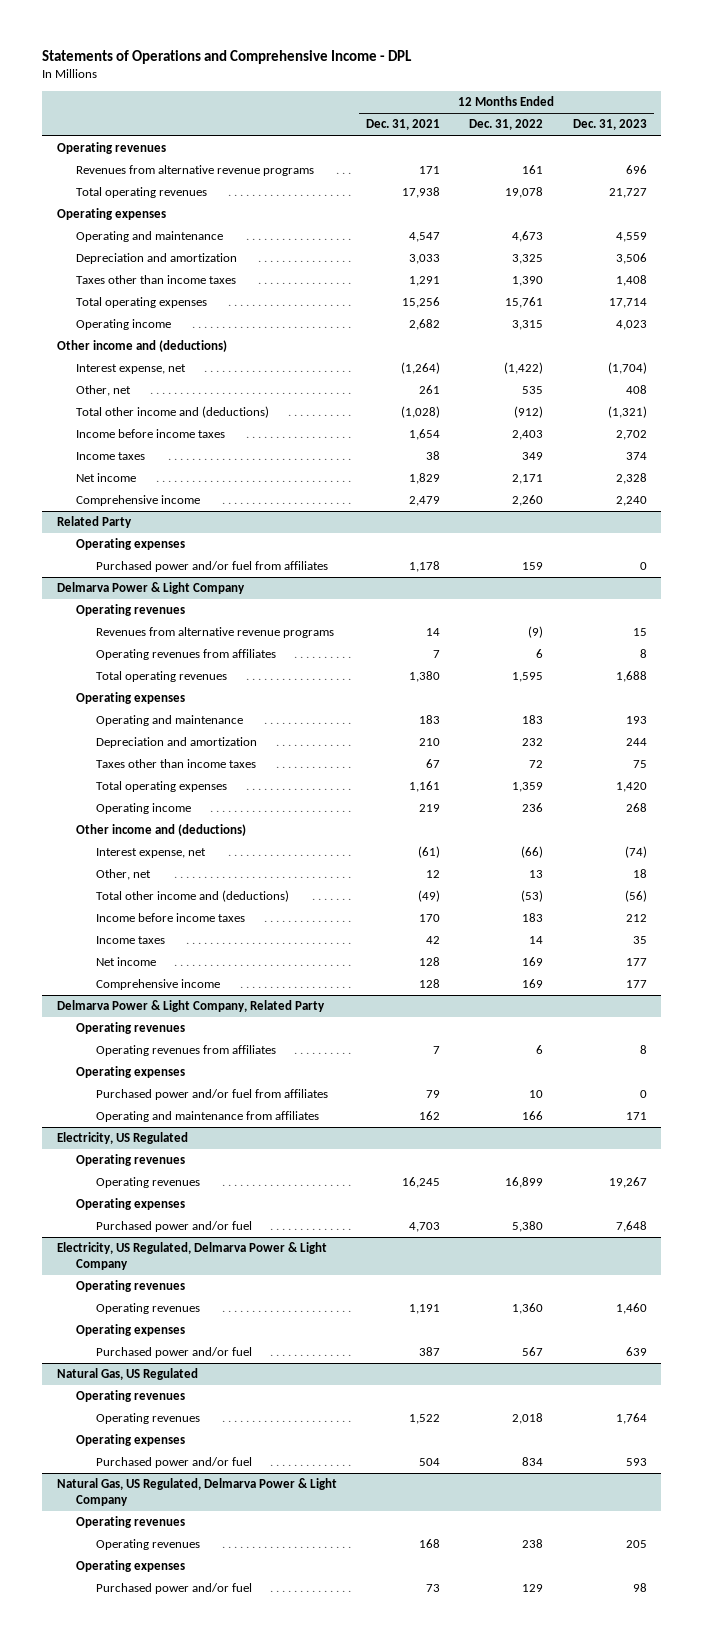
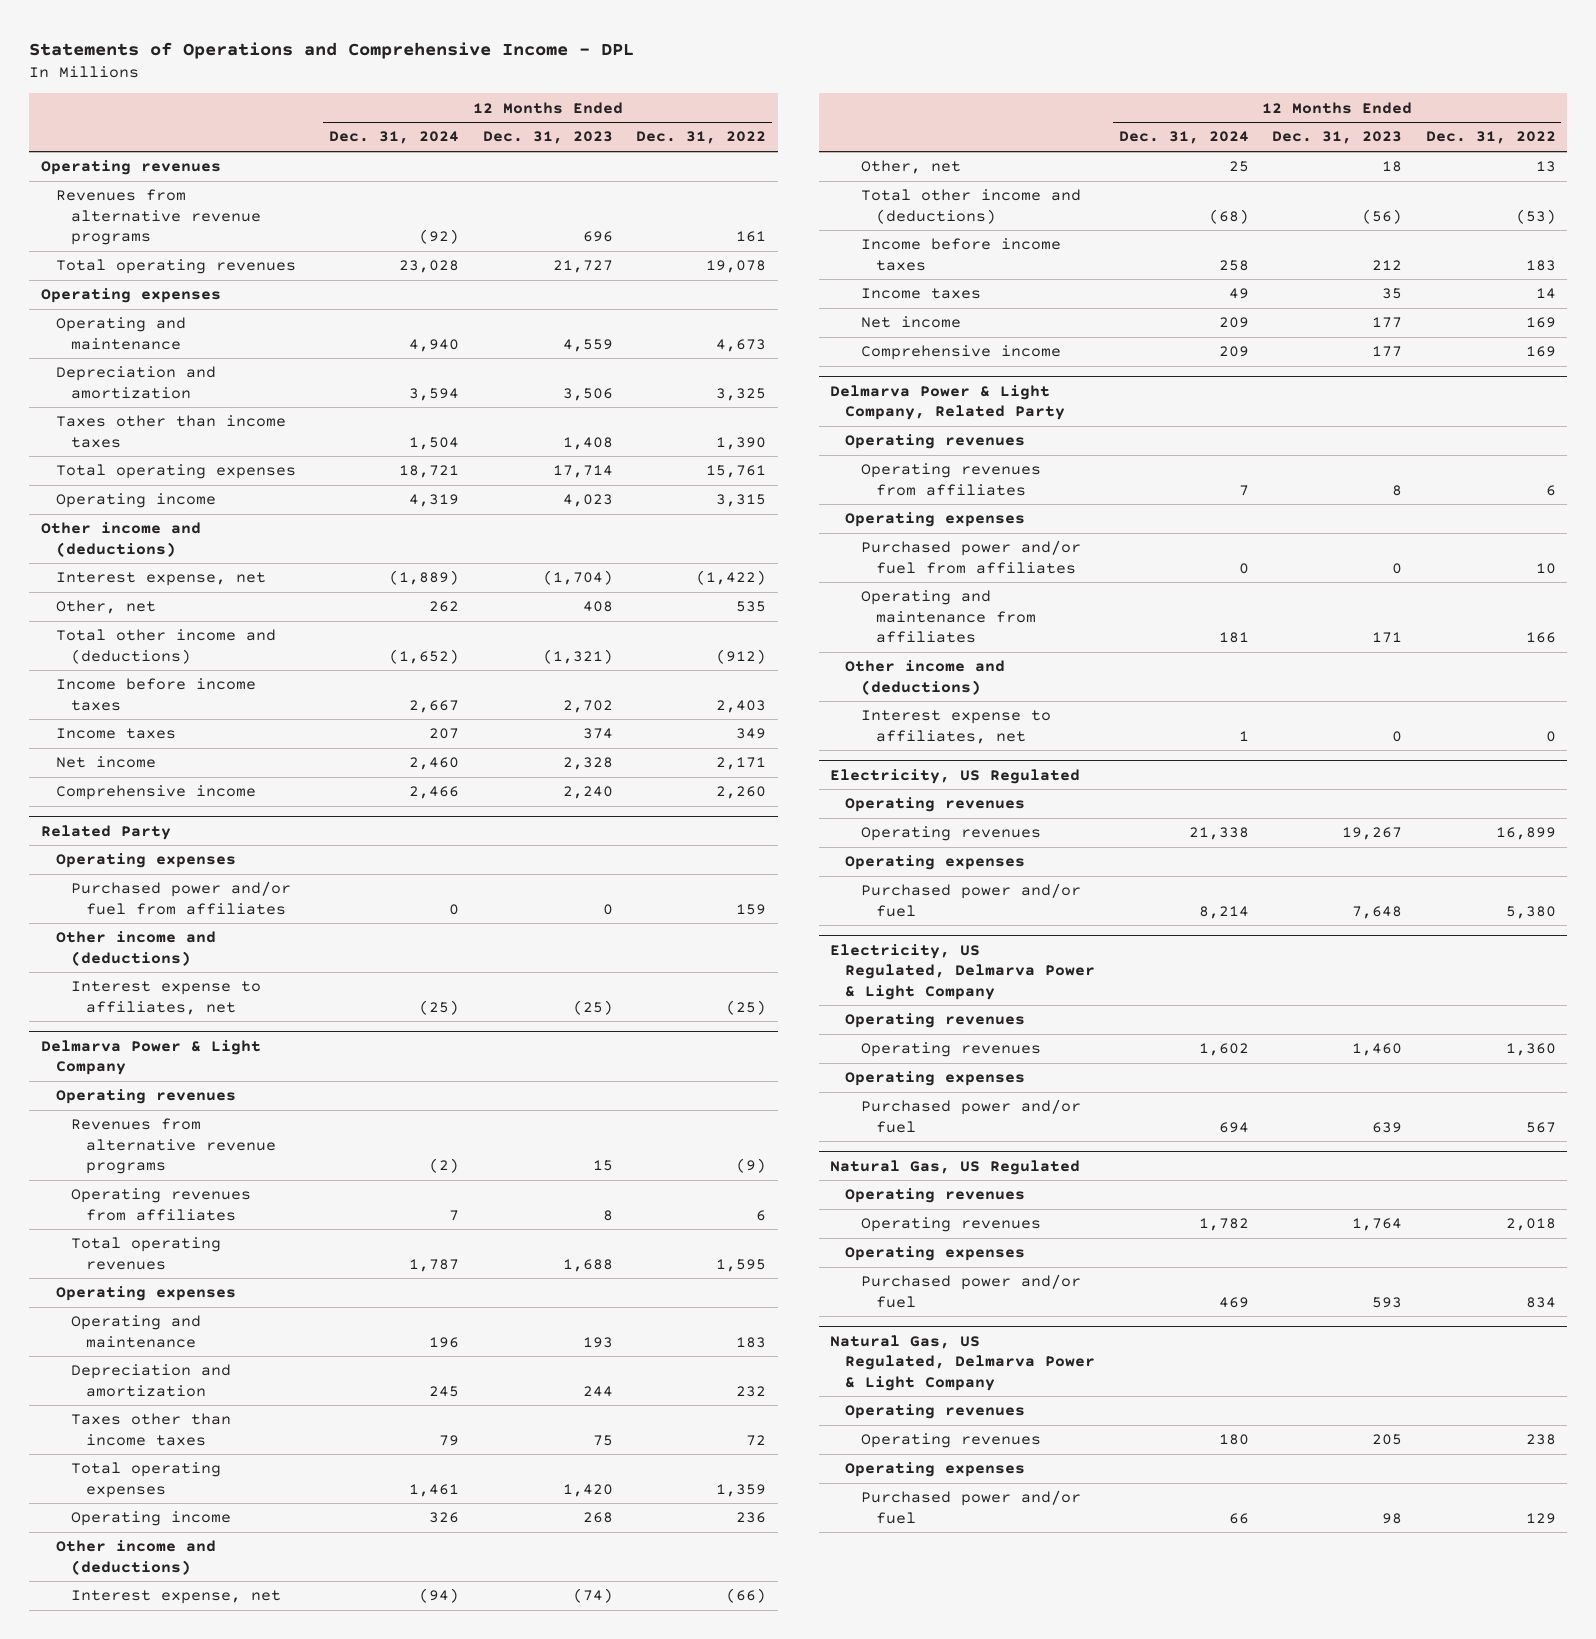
- | 12 Months Ended Dec. 31, 2021 | 12 Months Ended Dec. 31, 2022 | 12 Months Ended Dec. 31, 2023
+ | 12 Months Ended Dec. 31, 2024 | 12 Months Ended Dec. 31, 2023 | 12 Months Ended Dec. 31, 2022
@ Related Party
+ Other income and (deductions)
+ Interest expense to affiliates, net | (25) | (25) | (25)
@ Delmarva Power & Light Company, Related Party
+ Other income and (deductions)
+ Interest expense to affiliates, net | 1 | 0 | 0

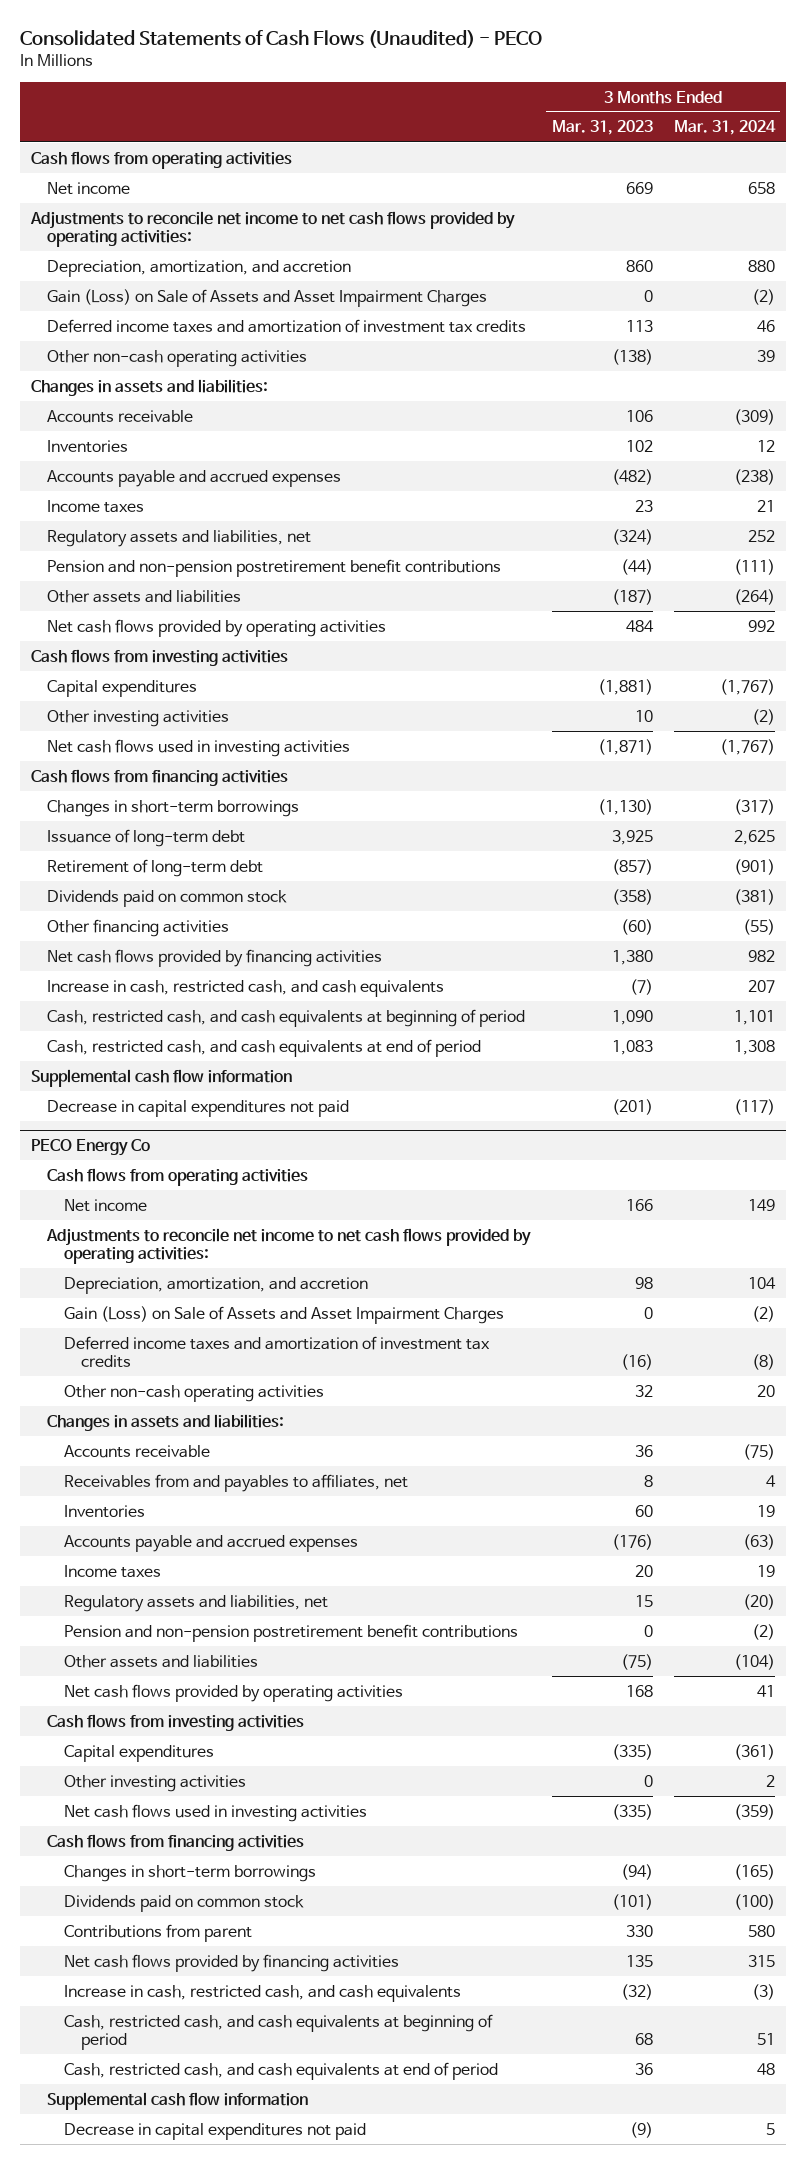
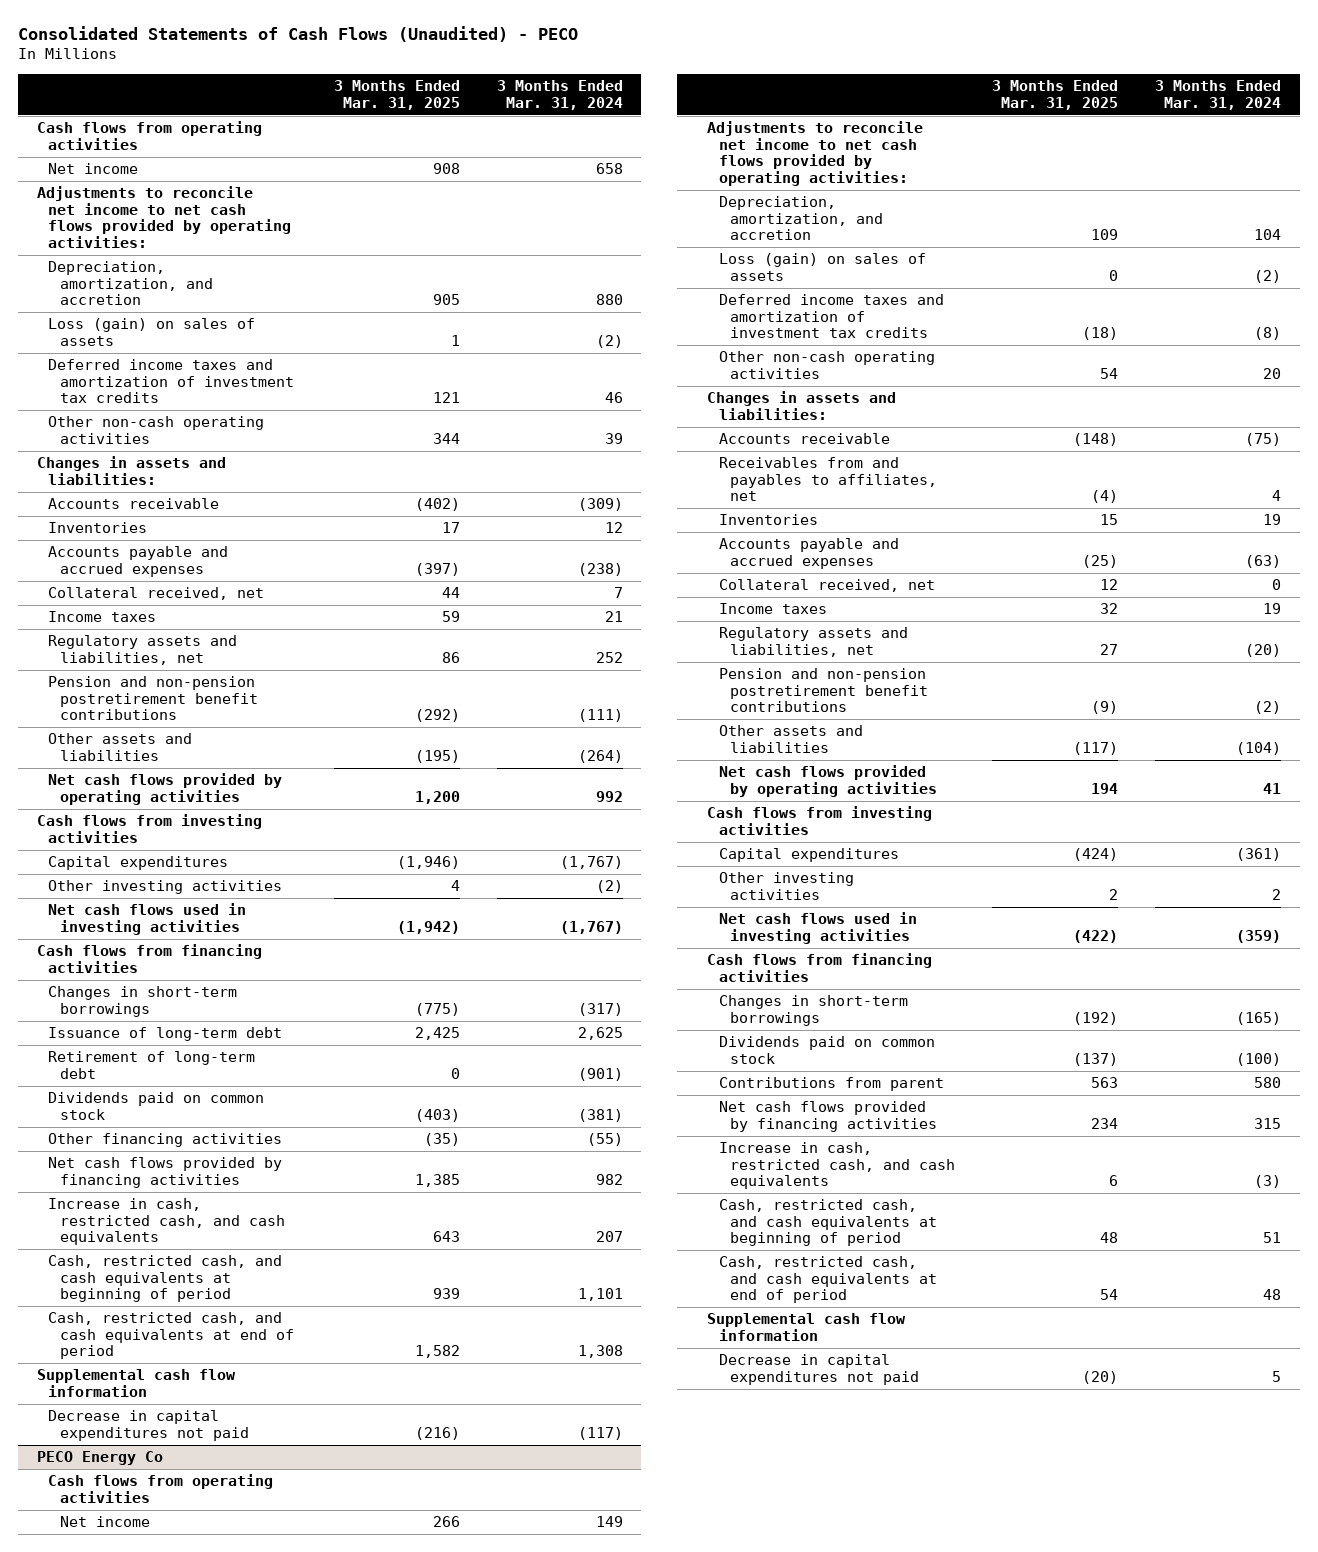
- | 3 Months Ended Mar. 31, 2023 | 3 Months Ended Mar. 31, 2024
+ | 3 Months Ended Mar. 31, 2025 | 3 Months Ended Mar. 31, 2024
- Gain (Loss) on Sale of Assets and Asset Impairment Charges | 0 | (2)
+ Loss (gain) on sales of assets | 1 | (2)
+ Collateral received, net | 44 | 7
@ PECO Energy Co
- Gain (Loss) on Sale of Assets and Asset Impairment Charges | 0 | (2)
+ Loss (gain) on sales of assets | 0 | (2)
+ Collateral received, net | 12 | 0

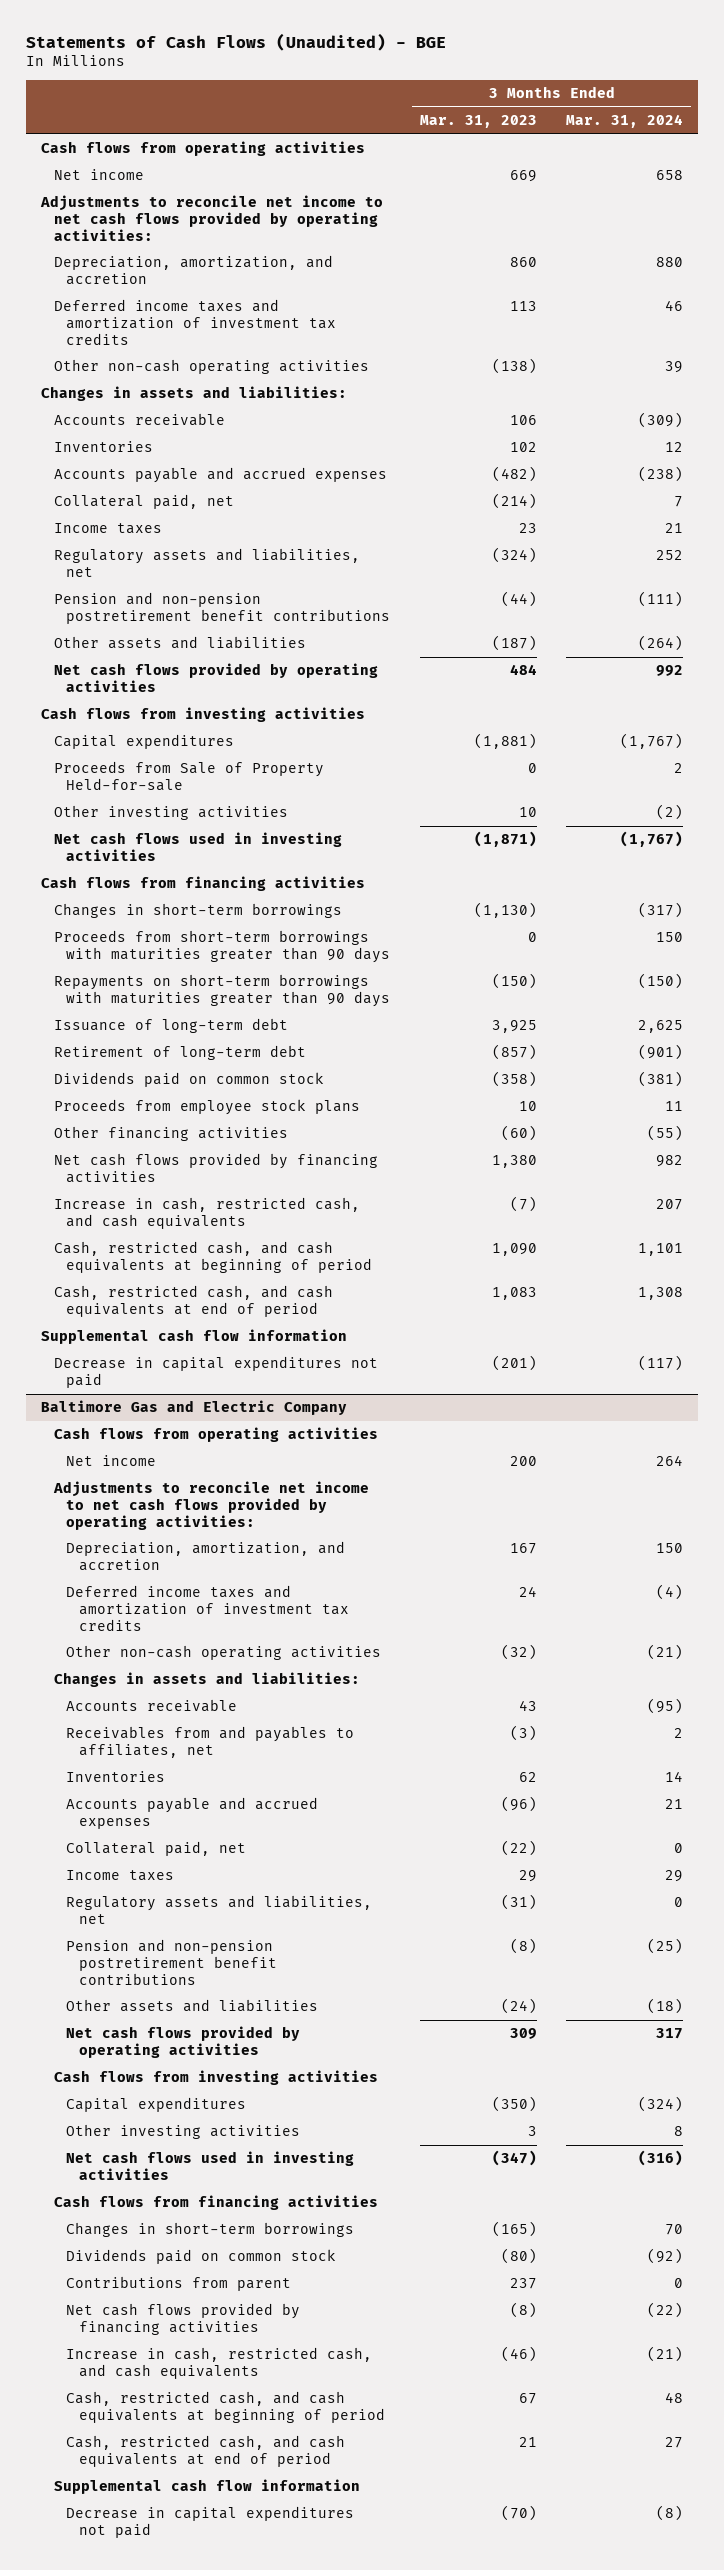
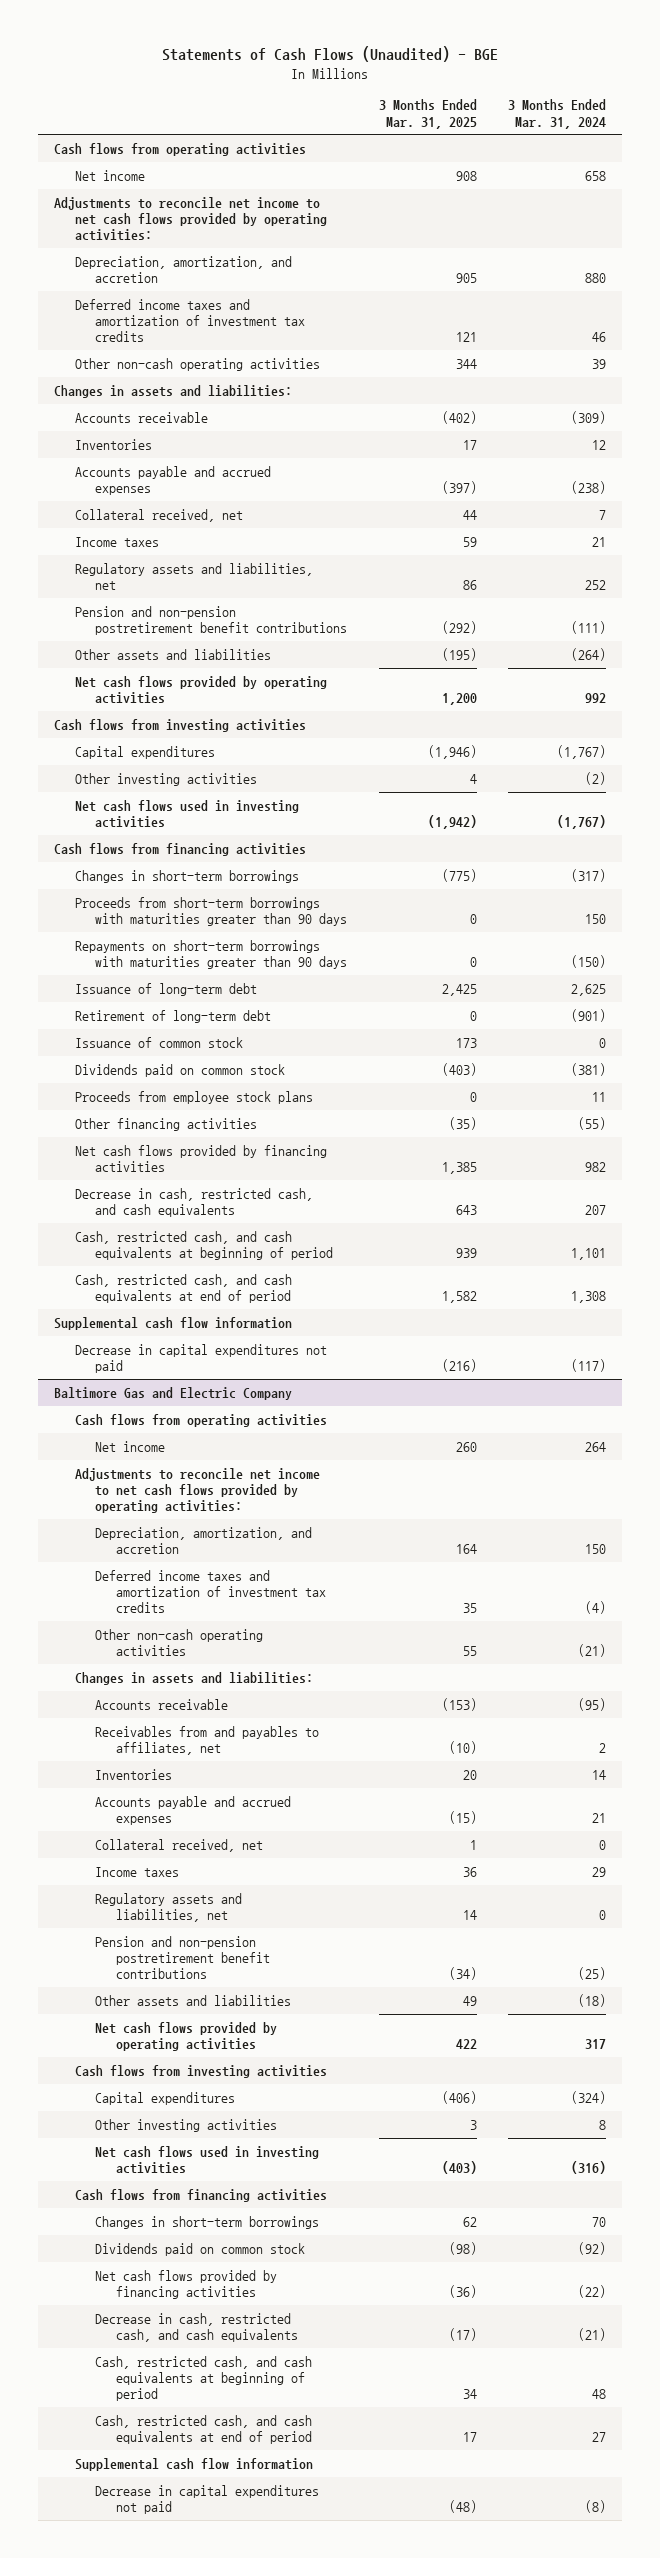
- | 3 Months Ended Mar. 31, 2023 | 3 Months Ended Mar. 31, 2024
+ | 3 Months Ended Mar. 31, 2025 | 3 Months Ended Mar. 31, 2024
- Collateral paid, net | (214) | 7
+ Collateral received, net | 44 | 7
- Proceeds from Sale of Property Held-for-sale | 0 | 2
+ Issuance of common stock | 173 | 0
- Increase in cash, restricted cash, and cash equivalents | (7) | 207
+ Decrease in cash, restricted cash, and cash equivalents | 643 | 207
@ Baltimore Gas and Electric Company
- Collateral paid, net | (22) | 0
+ Collateral received, net | 1 | 0
- Contributions from parent | 237 | 0
- Increase in cash, restricted cash, and cash equivalents | (46) | (21)
+ Decrease in cash, restricted cash, and cash equivalents | (17) | (21)

